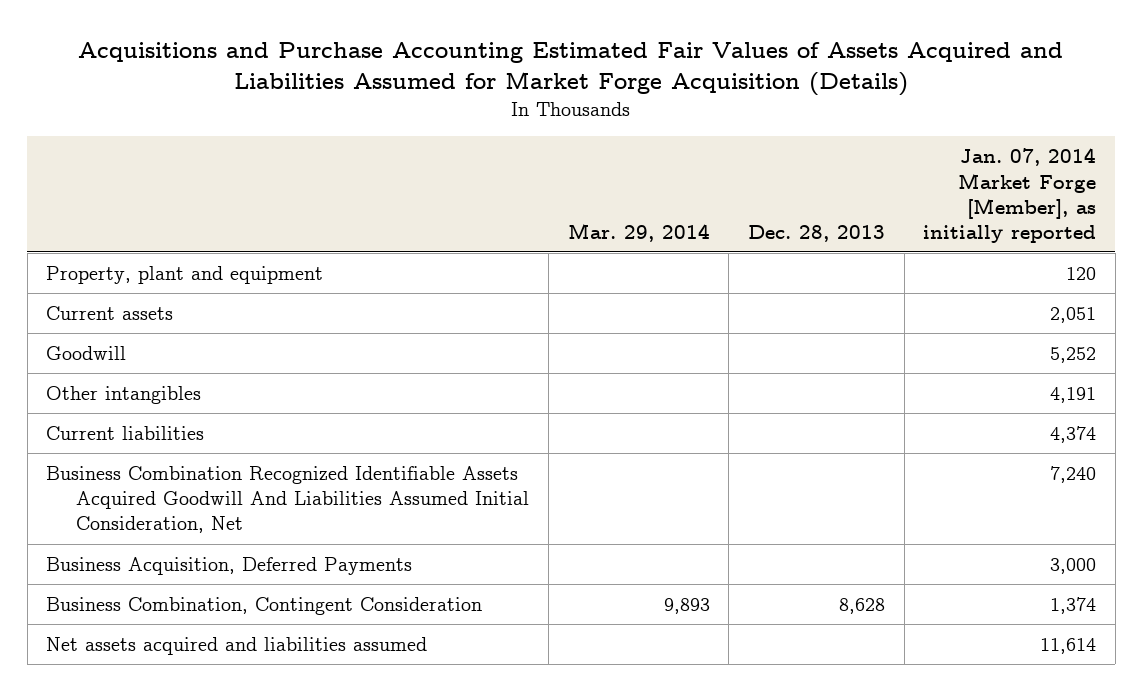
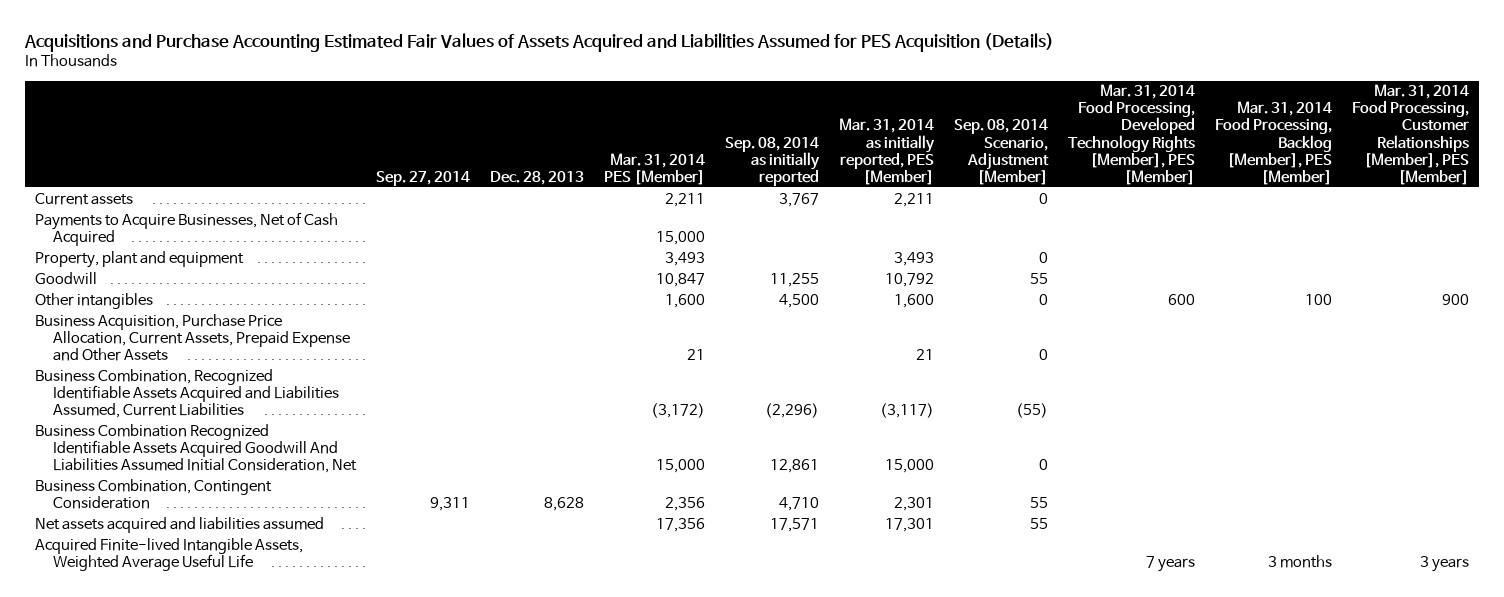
- Acquisitions and Purchase Accounting Estimated Fair Values of Assets Acquired and Liabilities Assumed for Market Forge Acquisition (Details)
+ Acquisitions and Purchase Accounting Estimated Fair Values of Assets Acquired and Liabilities Assumed for PES Acquisition (Details)
- | Mar. 29, 2014 | Dec. 28, 2013 | Jan. 07, 2014 Market Forge [Member], as initially reported
+ | Sep. 27, 2014 | Dec. 28, 2013 | Mar. 31, 2014 PES [Member] | Sep. 08, 2014 as initially reported | Mar. 31, 2014 as initially reported, PES [Member] | Sep. 08, 2014 Scenario, Adjustment [Member] | Mar. 31, 2014 Food Processing, Developed Technology Rights [Member], PES [Member] | Mar. 31, 2014 Food Processing, Backlog [Member], PES [Member] | Mar. 31, 2014 Food Processing, Customer Relationships [Member], PES [Member]
+ Payments to Acquire Businesses, Net of Cash Acquired | | | 15,000 | | | | | |
moved down: Property, plant and equipment | | | 3,493 | | 3,493 | 0 | | |
- Current liabilities | | | 4,374
+ Business Acquisition, Purchase Price Allocation, Current Assets, Prepaid Expense and Other Assets | | | 21 | | 21 | 0 | | |
+ Business Combination, Recognized Identifiable Assets Acquired and Liabilities Assumed, Current Liabilities | | | (3,172) | (2,296) | (3,117) | (55) | | |
- Business Acquisition, Deferred Payments | | | 3,000
+ Acquired Finite-lived Intangible Assets, Weighted Average Useful Life | | | | | | | 7 years | 3 months | 3 years

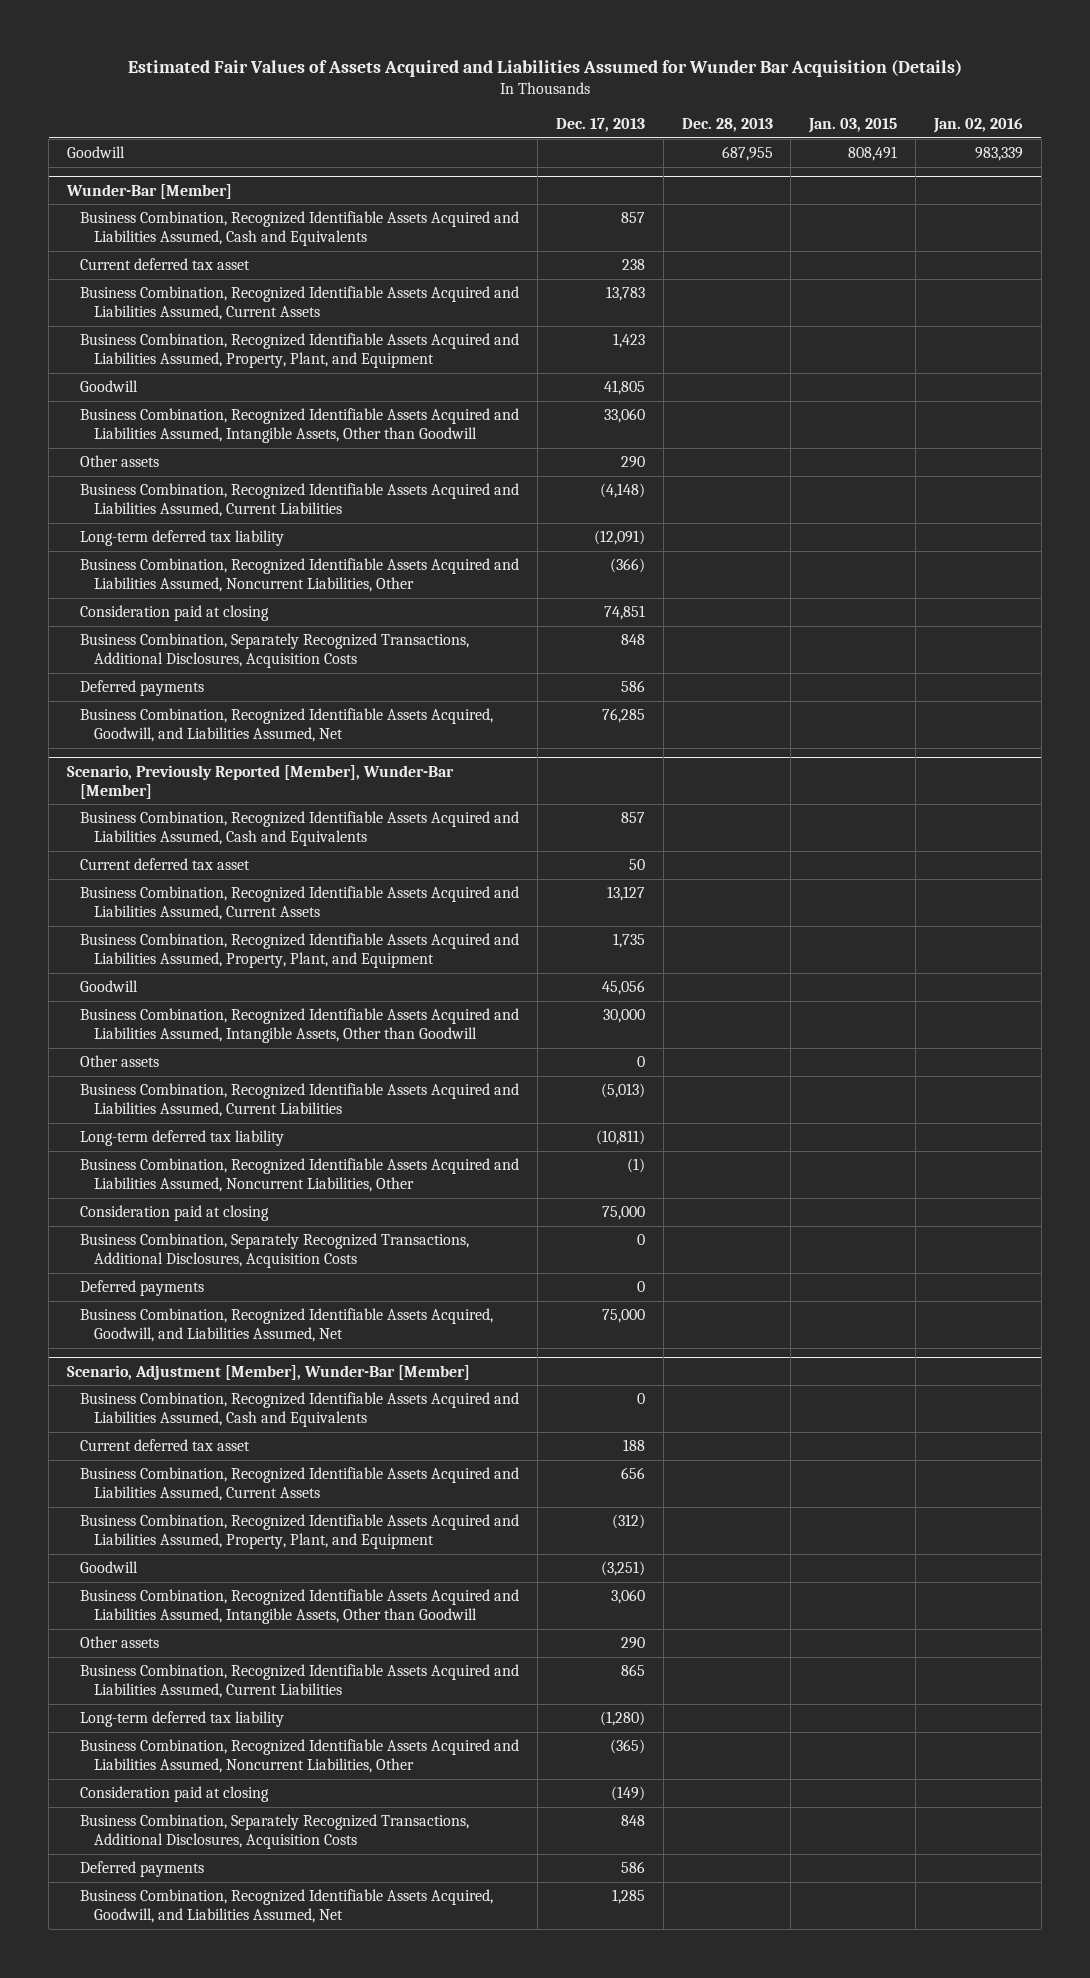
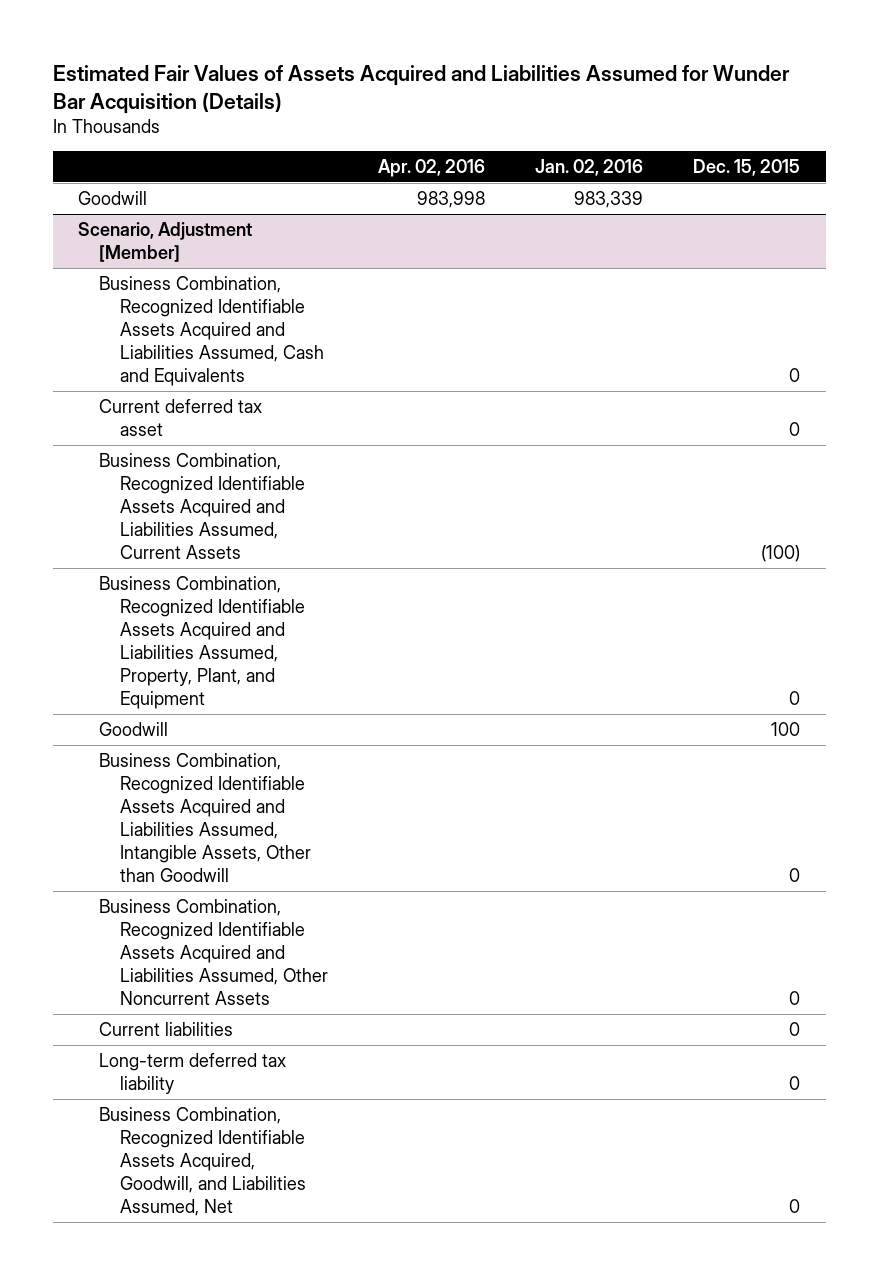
- | Dec. 17, 2013 | Dec. 28, 2013 | Jan. 03, 2015 | Jan. 02, 2016
+ | Apr. 02, 2016 | Jan. 02, 2016 | Dec. 15, 2015
- Wunder-Bar [Member]
- Business Combination, Recognized Identifiable Assets Acquired and Liabilities Assumed, Cash and Equivalents | 857 | | |
- Current deferred tax asset | 238 | | |
- Business Combination, Recognized Identifiable Assets Acquired and Liabilities Assumed, Current Assets | 13,783 | | |
- Business Combination, Recognized Identifiable Assets Acquired and Liabilities Assumed, Property, Plant, and Equipment | 1,423 | | |
- Goodwill | 41,805 | | |
- Business Combination, Recognized Identifiable Assets Acquired and Liabilities Assumed, Intangible Assets, Other than Goodwill | 33,060 | | |
- Other assets | 290 | | |
- Business Combination, Recognized Identifiable Assets Acquired and Liabilities Assumed, Current Liabilities | (4,148) | | |
- Long-term deferred tax liability | (12,091) | | |
- Business Combination, Recognized Identifiable Assets Acquired and Liabilities Assumed, Noncurrent Liabilities, Other | (366) | | |
- Consideration paid at closing | 74,851 | | |
- Business Combination, Separately Recognized Transactions, Additional Disclosures, Acquisition Costs | 848 | | |
- Deferred payments | 586 | | |
- Business Combination, Recognized Identifiable Assets Acquired, Goodwill, and Liabilities Assumed, Net | 76,285 | | |
- Scenario, Previously Reported [Member], Wunder-Bar [Member]
- Business Combination, Recognized Identifiable Assets Acquired and Liabilities Assumed, Cash and Equivalents | 857 | | |
- Current deferred tax asset | 50 | | |
- Business Combination, Recognized Identifiable Assets Acquired and Liabilities Assumed, Current Assets | 13,127 | | |
- Business Combination, Recognized Identifiable Assets Acquired and Liabilities Assumed, Property, Plant, and Equipment | 1,735 | | |
- Goodwill | 45,056 | | |
- Business Combination, Recognized Identifiable Assets Acquired and Liabilities Assumed, Intangible Assets, Other than Goodwill | 30,000 | | |
- Other assets | 0 | | |
- Business Combination, Recognized Identifiable Assets Acquired and Liabilities Assumed, Current Liabilities | (5,013) | | |
- Long-term deferred tax liability | (10,811) | | |
- Business Combination, Recognized Identifiable Assets Acquired and Liabilities Assumed, Noncurrent Liabilities, Other | (1) | | |
- Consideration paid at closing | 75,000 | | |
- Business Combination, Separately Recognized Transactions, Additional Disclosures, Acquisition Costs | 0 | | |
- Deferred payments | 0 | | |
- Business Combination, Recognized Identifiable Assets Acquired, Goodwill, and Liabilities Assumed, Net | 75,000 | | |
- Scenario, Adjustment [Member], Wunder-Bar [Member]
+ Scenario, Adjustment [Member]
- Other assets | 290 | | |
- Business Combination, Recognized Identifiable Assets Acquired and Liabilities Assumed, Current Liabilities | 865 | | |
+ Business Combination, Recognized Identifiable Assets Acquired and Liabilities Assumed, Other Noncurrent Assets | | | 0
+ Current liabilities | | | 0
- Business Combination, Recognized Identifiable Assets Acquired and Liabilities Assumed, Noncurrent Liabilities, Other | (365) | | |
- Consideration paid at closing | (149) | | |
- Business Combination, Separately Recognized Transactions, Additional Disclosures, Acquisition Costs | 848 | | |
- Deferred payments | 586 | | |

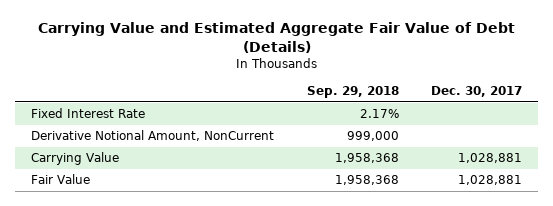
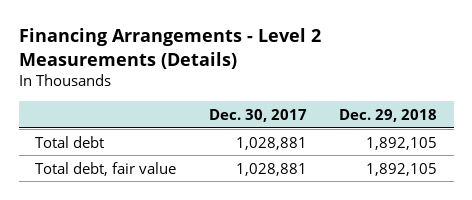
- Carrying Value and Estimated Aggregate Fair Value of Debt (Details)
+ Financing Arrangements - Level 2 Measurements (Details)
- | Sep. 29, 2018 | Dec. 30, 2017
+ | Dec. 30, 2017 | Dec. 29, 2018
- Fixed Interest Rate | 2.17% |
- Derivative Notional Amount, NonCurrent | 999,000 |
- Carrying Value | 1,958,368 | 1,028,881
- Fair Value | 1,958,368 | 1,028,881
+ Total debt | 1,028,881 | 1,892,105
+ Total debt, fair value | 1,028,881 | 1,892,105

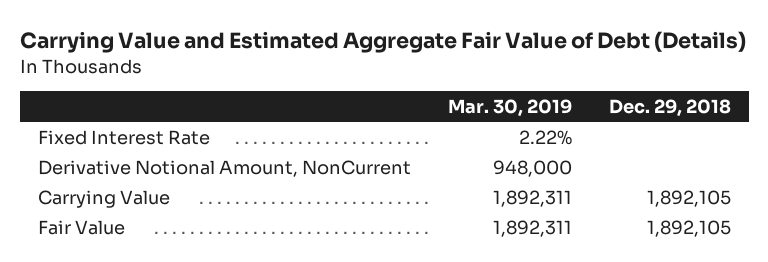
- Financing Arrangements - Level 2 Measurements (Details)
+ Carrying Value and Estimated Aggregate Fair Value of Debt (Details)
- | Dec. 30, 2017 | Dec. 29, 2018
+ | Mar. 30, 2019 | Dec. 29, 2018
- Total debt | 1,028,881 | 1,892,105
- Total debt, fair value | 1,028,881 | 1,892,105
+ Fixed Interest Rate | 2.22% |
+ Derivative Notional Amount, NonCurrent | 948,000 |
+ Carrying Value | 1,892,311 | 1,892,105
+ Fair Value | 1,892,311 | 1,892,105

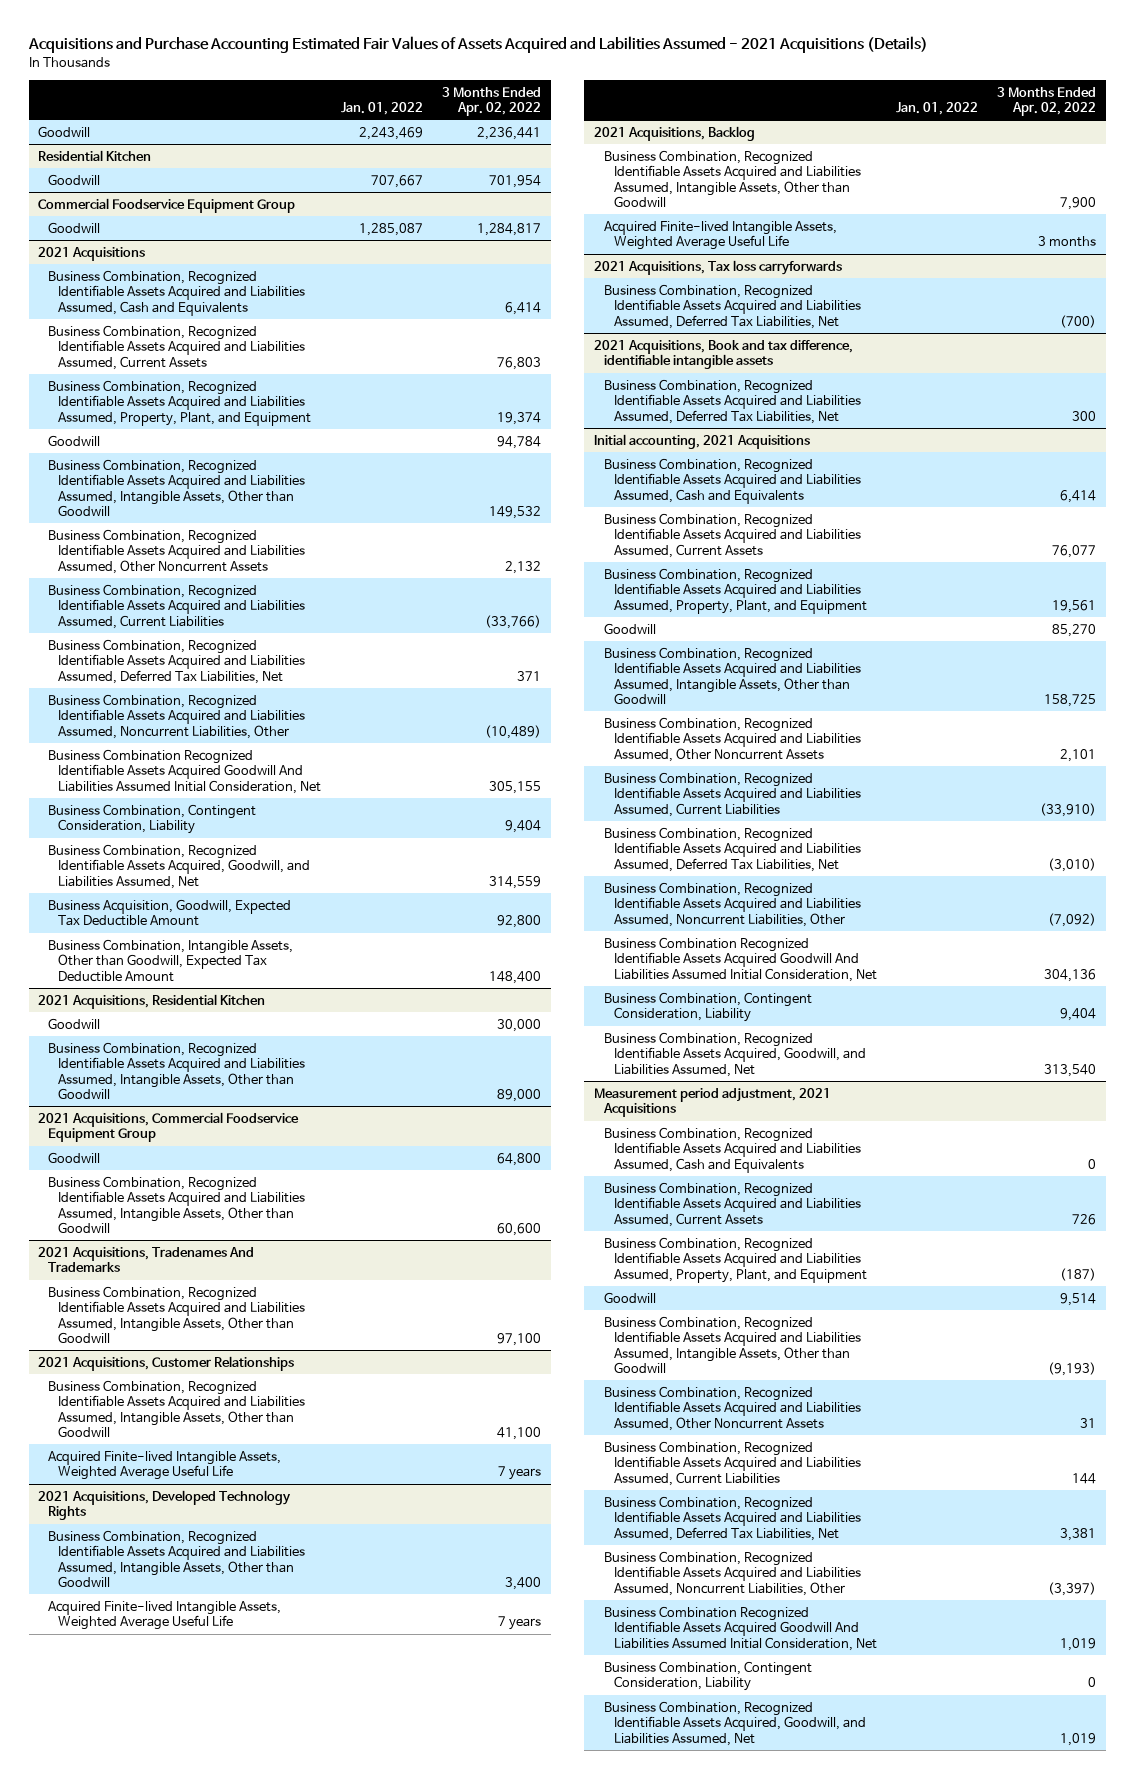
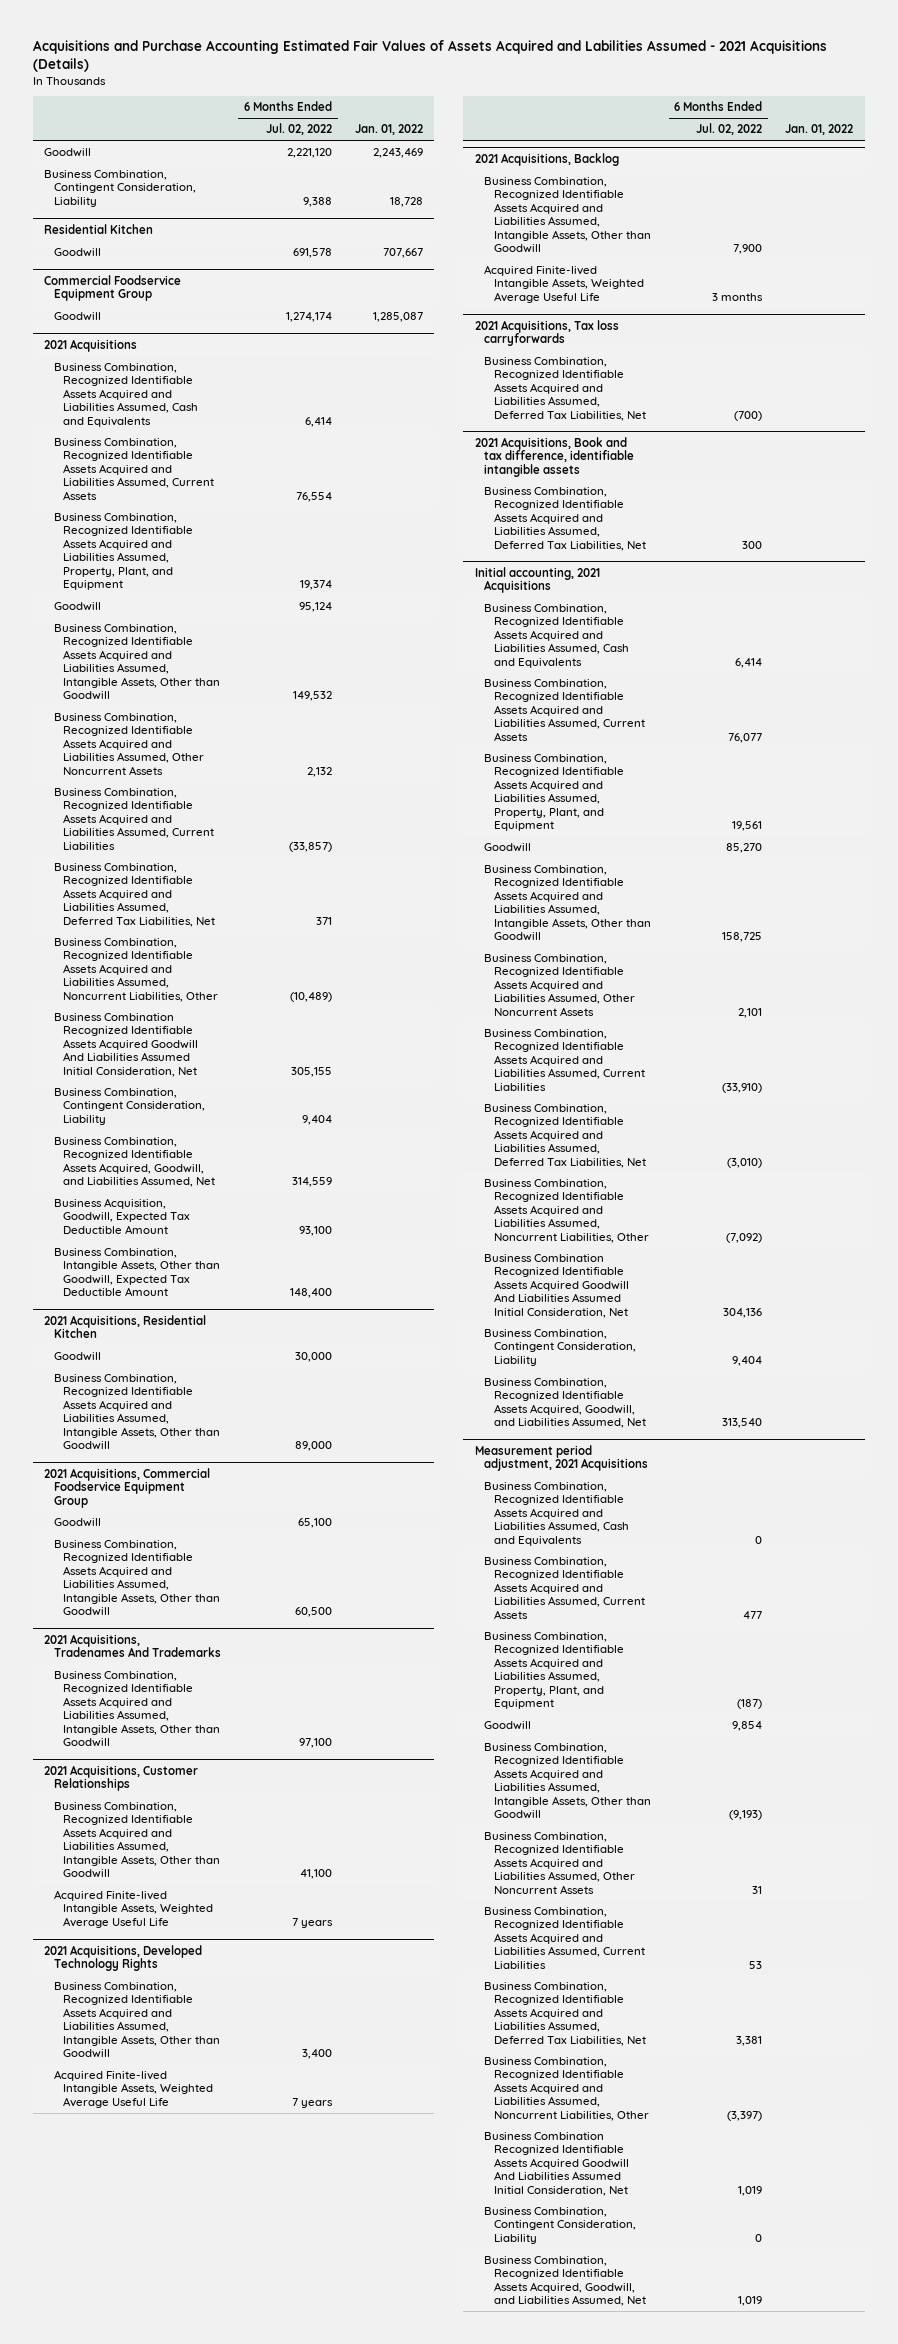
- | Jan. 01, 2022 | 3 Months Ended Apr. 02, 2022
+ | 6 Months Ended Jul. 02, 2022 | Jan. 01, 2022
+ Business Combination, Contingent Consideration, Liability | 9,388 | 18,728

